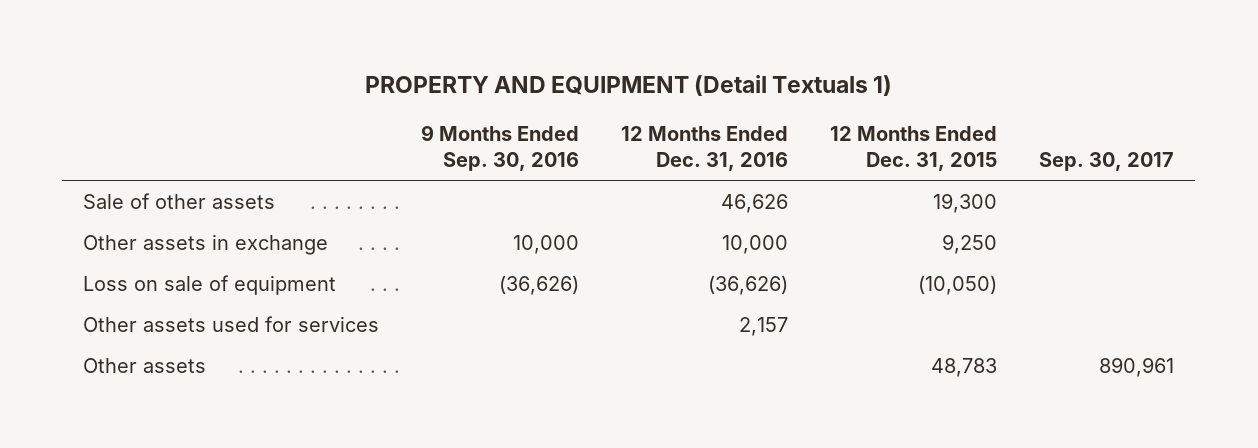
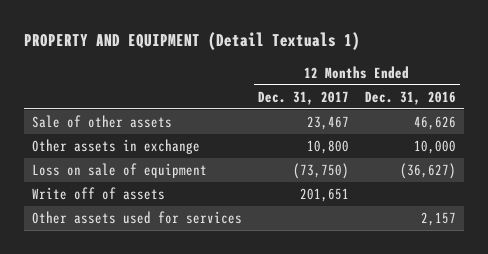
- | 9 Months Ended Sep. 30, 2016 | 12 Months Ended Dec. 31, 2016 | 12 Months Ended Dec. 31, 2015 | Sep. 30, 2017
+ | 12 Months Ended Dec. 31, 2017 | 12 Months Ended Dec. 31, 2016
- Loss on sale of equipment | (36,626) | (36,626) | (10,050) |
+ Loss on sale of equipment | (73,750) | (36,627)
+ Write off of assets | 201,651 |
- Other assets | | | 48,783 | 890,961

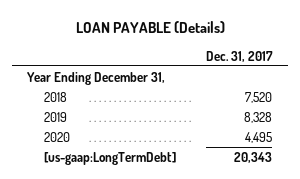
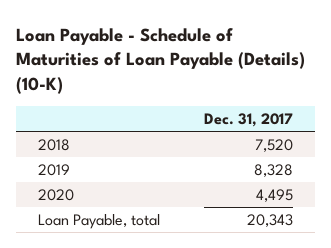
- LOAN PAYABLE (Details)
+ Loan Payable - Schedule of Maturities of Loan Payable (Details) (10-K)
- Year Ending December 31,
- [us-gaap:LongTermDebt] | 20,343
+ Loan Payable, total | 20,343

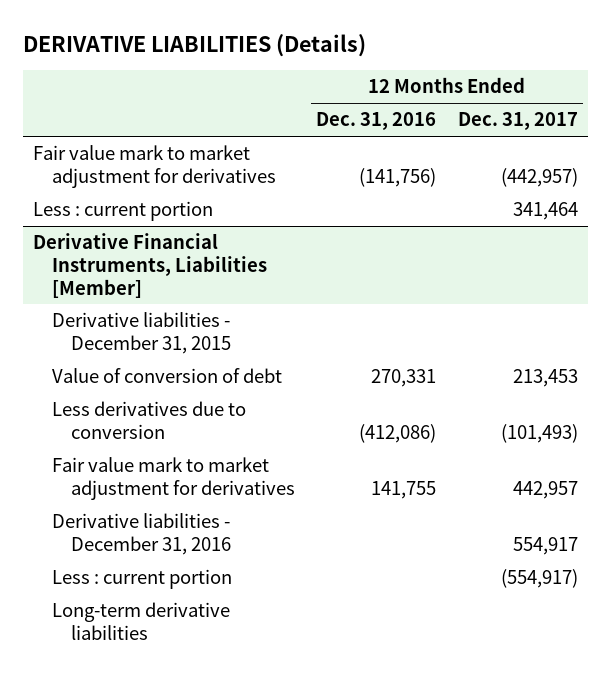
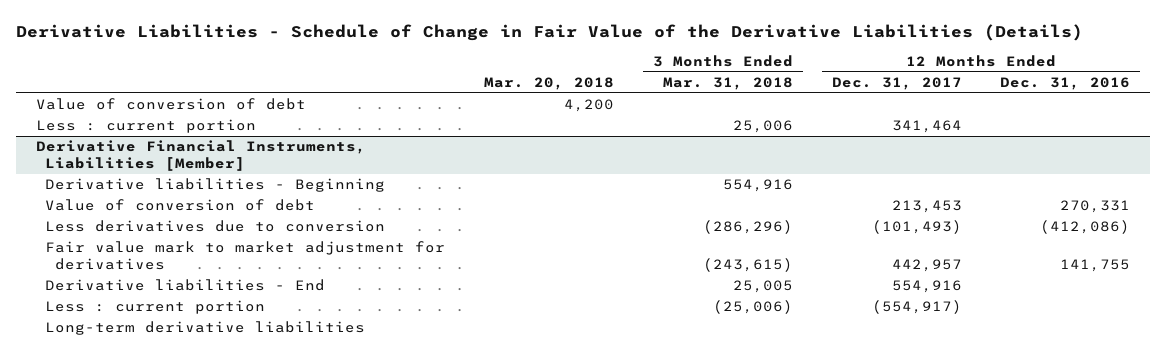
- DERIVATIVE LIABILITIES (Details)
+ Derivative Liabilities - Schedule of Change in Fair Value of the Derivative Liabilities (Details)
- | 12 Months Ended Dec. 31, 2016 | 12 Months Ended Dec. 31, 2017
+ | Mar. 20, 2018 | 3 Months Ended Mar. 31, 2018 | 12 Months Ended Dec. 31, 2017 | 12 Months Ended Dec. 31, 2016
- Fair value mark to market adjustment for derivatives | (141,756) | (442,957)
+ Value of conversion of debt | 4,200 | | |
@ Derivative Financial Instruments, Liabilities [Member]
- Derivative liabilities - December 31, 2015
+ Derivative liabilities - Beginning | | 554,916 | |
- Derivative liabilities - December 31, 2016 | | 554,917
+ Derivative liabilities - End | | 25,005 | 554,916 |

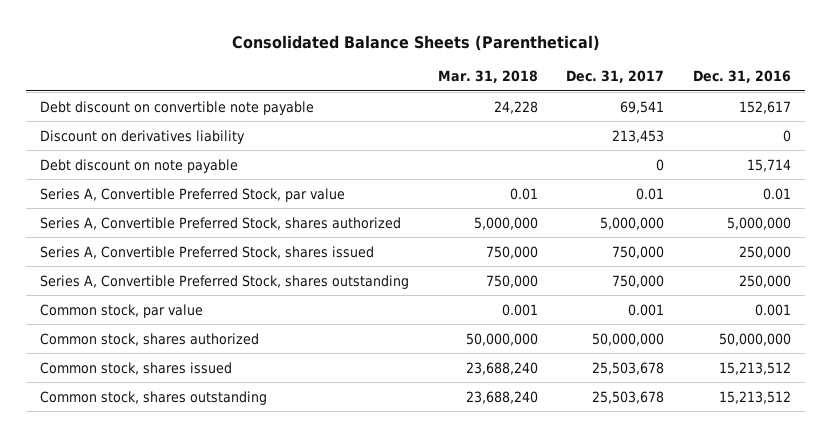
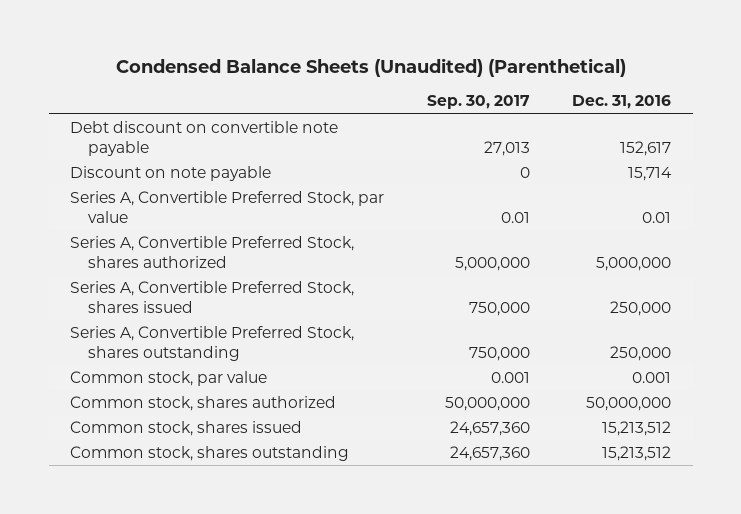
- Consolidated Balance Sheets (Parenthetical)
+ Condensed Balance Sheets (Unaudited) (Parenthetical)
- | Mar. 31, 2018 | Dec. 31, 2017 | Dec. 31, 2016
+ | Sep. 30, 2017 | Dec. 31, 2016
- Discount on derivatives liability | | 213,453 | 0
- Debt discount on note payable | | 0 | 15,714
+ Discount on note payable | 0 | 15,714

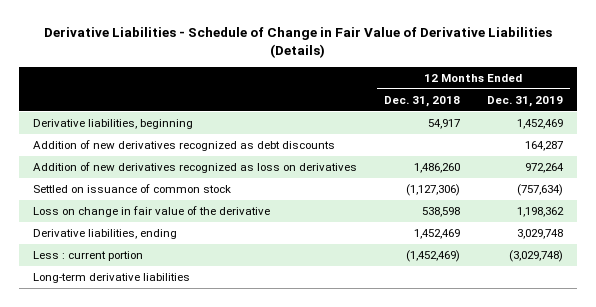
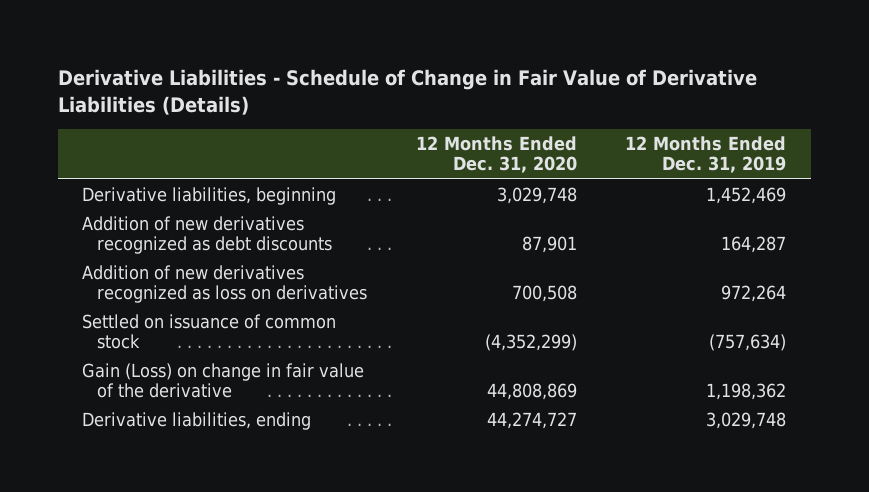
- | 12 Months Ended Dec. 31, 2018 | 12 Months Ended Dec. 31, 2019
+ | 12 Months Ended Dec. 31, 2020 | 12 Months Ended Dec. 31, 2019
- Loss on change in fair value of the derivative | 538,598 | 1,198,362
+ Gain (Loss) on change in fair value of the derivative | 44,808,869 | 1,198,362
- Less : current portion | (1,452,469) | (3,029,748)
- Long-term derivative liabilities

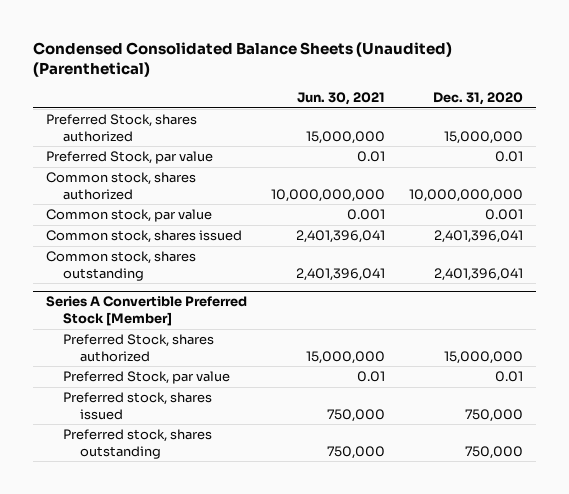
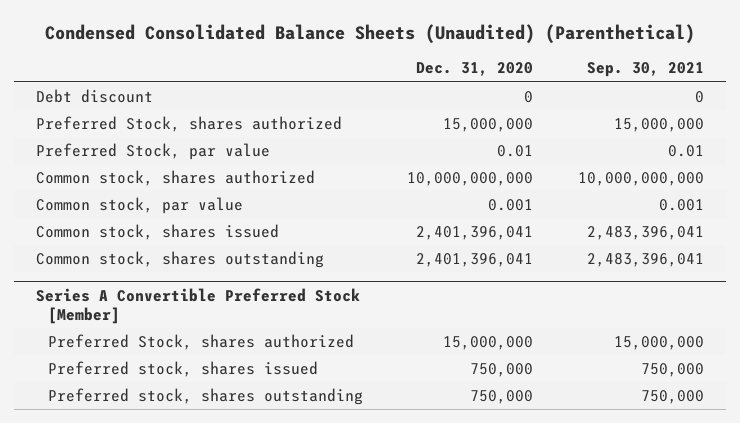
- | Jun. 30, 2021 | Dec. 31, 2020
+ | Dec. 31, 2020 | Sep. 30, 2021
+ Debt discount | 0 | 0
@ Series A Convertible Preferred Stock [Member]
- Preferred Stock, par value | 0.01 | 0.01

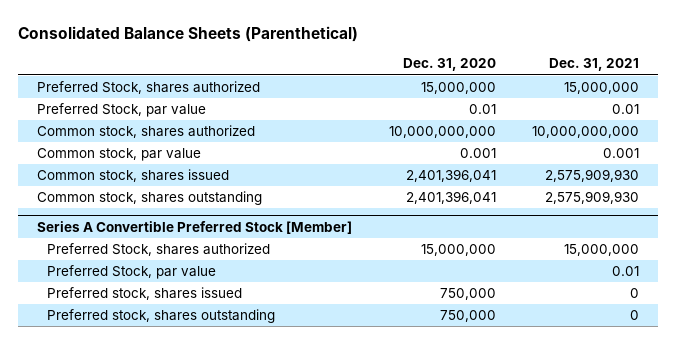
- Condensed Consolidated Balance Sheets (Unaudited) (Parenthetical)
+ Consolidated Balance Sheets (Parenthetical)
- | Dec. 31, 2020 | Sep. 30, 2021
+ | Dec. 31, 2020 | Dec. 31, 2021
- Debt discount | 0 | 0
@ Series A Convertible Preferred Stock [Member]
+ Preferred Stock, par value | | 0.01

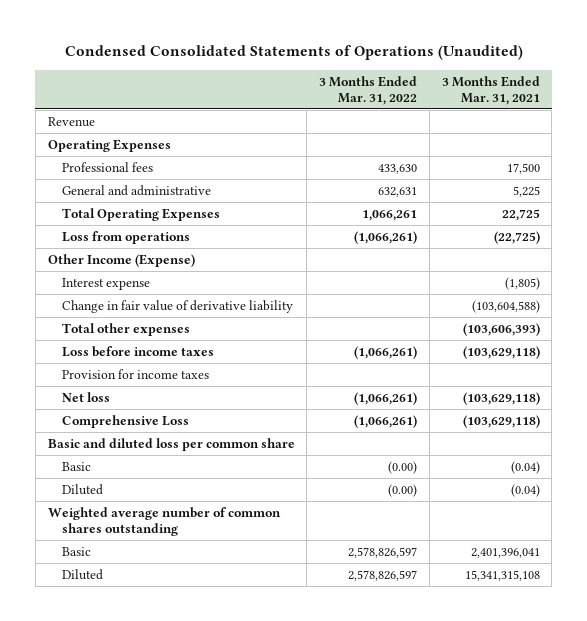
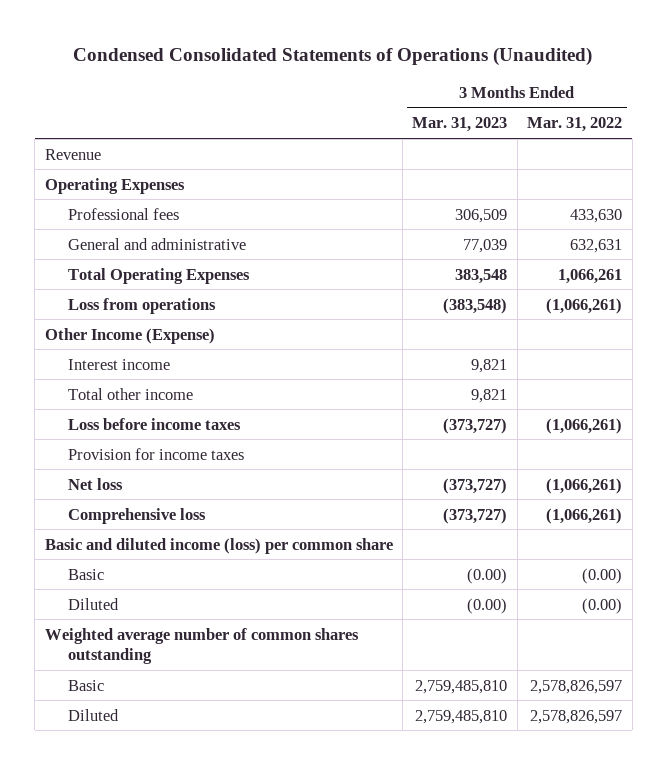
- | 3 Months Ended Mar. 31, 2022 | 3 Months Ended Mar. 31, 2021
+ | 3 Months Ended Mar. 31, 2023 | 3 Months Ended Mar. 31, 2022
- Interest expense | | (1,805)
- Change in fair value of derivative liability | | (103,604,588)
- Total other expenses | | (103,606,393)
+ Interest income | 9,821 |
+ Total other income | 9,821 |
- Comprehensive Loss | (1,066,261) | (103,629,118)
- Basic and diluted loss per common share
+ Comprehensive loss | (373,727) | (1,066,261)
+ Basic and diluted income (loss) per common share

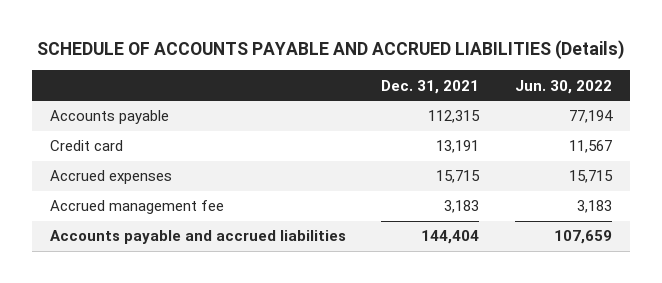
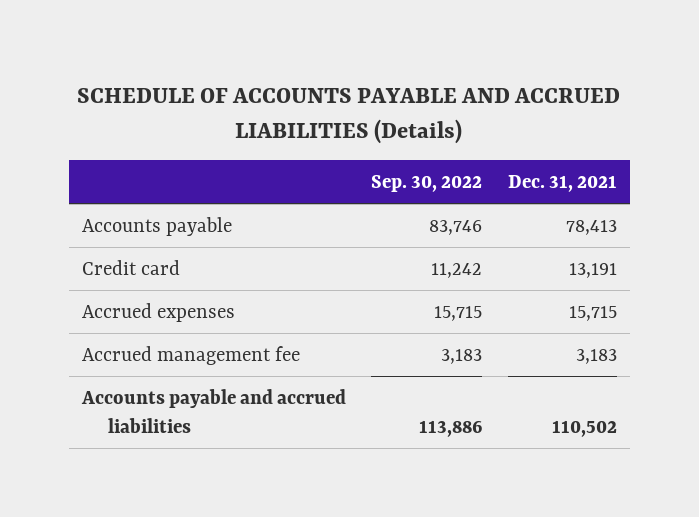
- | Dec. 31, 2021 | Jun. 30, 2022
+ | Sep. 30, 2022 | Dec. 31, 2021
- Accounts payable | 112,315 | 77,194
+ Accounts payable | 83,746 | 78,413
- Accounts payable and accrued liabilities | 144,404 | 107,659
+ Accounts payable and accrued liabilities | 113,886 | 110,502

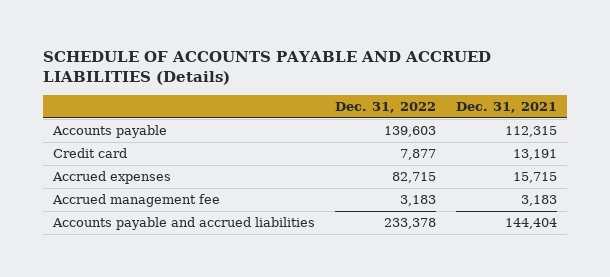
- | Sep. 30, 2022 | Dec. 31, 2021
+ | Dec. 31, 2022 | Dec. 31, 2021
- Accounts payable | 83,746 | 78,413
+ Accounts payable | 139,603 | 112,315
- Accounts payable and accrued liabilities | 113,886 | 110,502
+ Accounts payable and accrued liabilities | 233,378 | 144,404

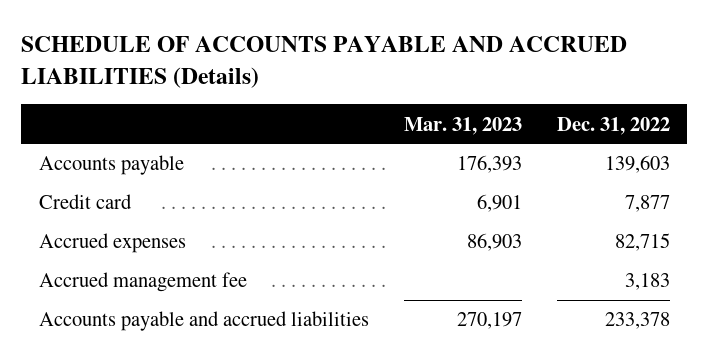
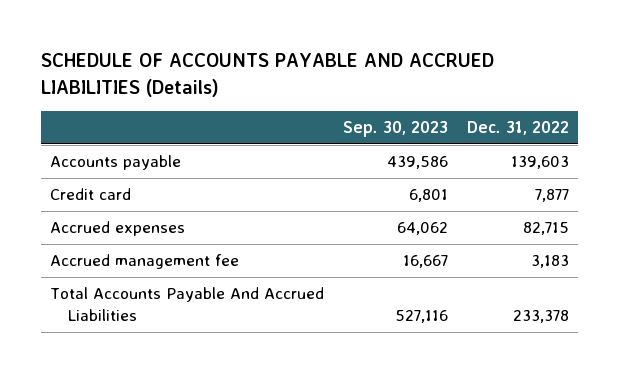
- | Mar. 31, 2023 | Dec. 31, 2022
+ | Sep. 30, 2023 | Dec. 31, 2022
- Accounts payable and accrued liabilities | 270,197 | 233,378
+ Total Accounts Payable And Accrued Liabilities | 527,116 | 233,378

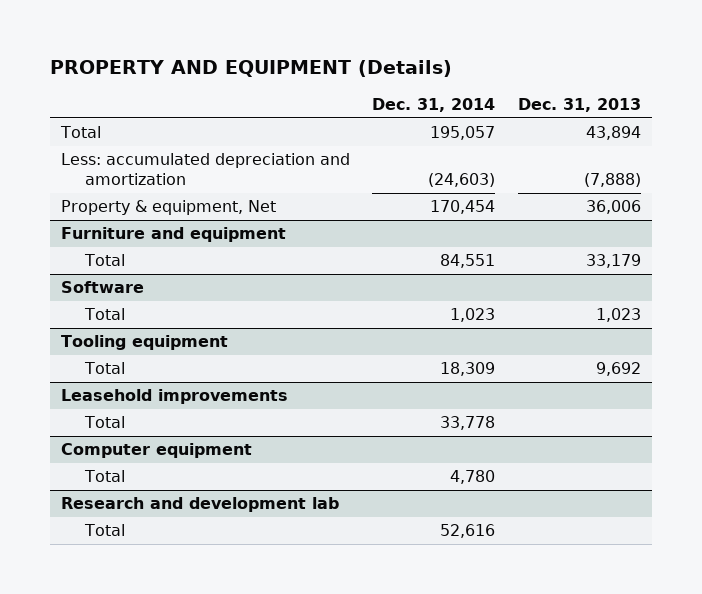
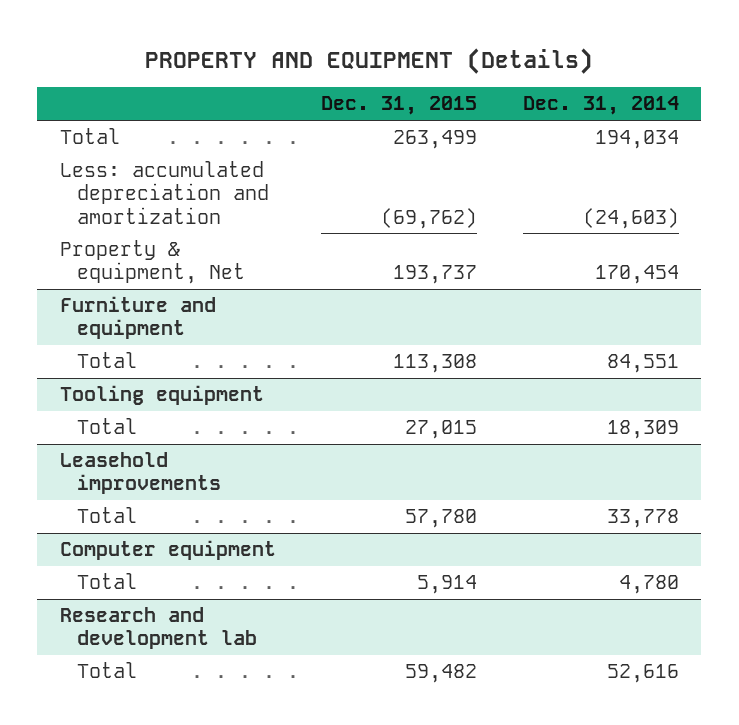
- | Dec. 31, 2014 | Dec. 31, 2013
+ | Dec. 31, 2015 | Dec. 31, 2014
- Total | 195,057 | 43,894
+ Total | 263,499 | 194,034
- Software
- Total | 1,023 | 1,023

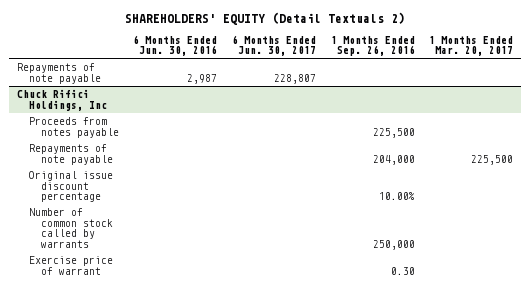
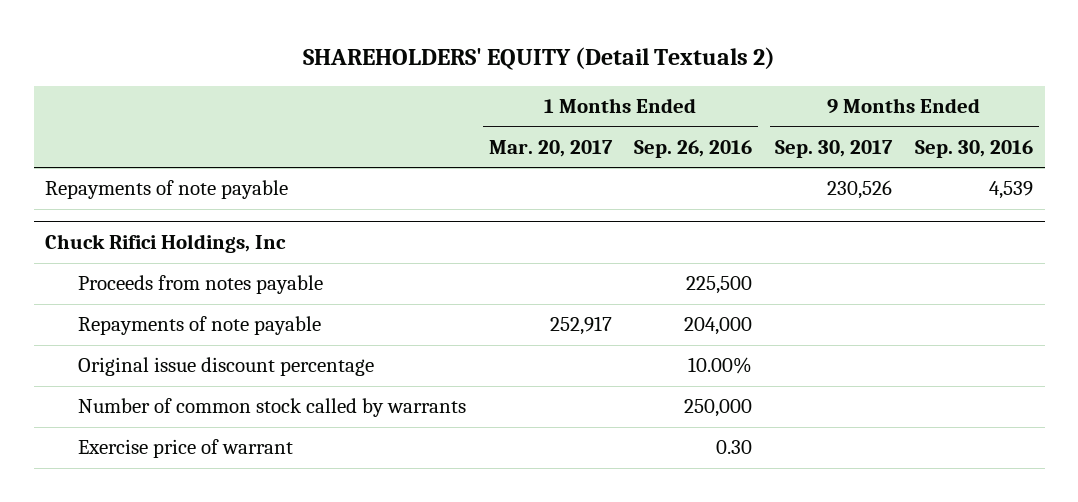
- | 6 Months Ended Jun. 30, 2016 | 6 Months Ended Jun. 30, 2017 | 1 Months Ended Sep. 26, 2016 | 1 Months Ended Mar. 20, 2017
+ | 1 Months Ended Mar. 20, 2017 | 1 Months Ended Sep. 26, 2016 | 9 Months Ended Sep. 30, 2017 | 9 Months Ended Sep. 30, 2016
@ Chuck Rifici Holdings, Inc
- Repayments of note payable | | | 204,000 | 225,500
+ Repayments of note payable | 252,917 | 204,000 | |

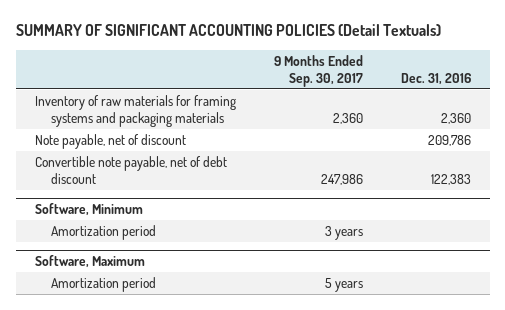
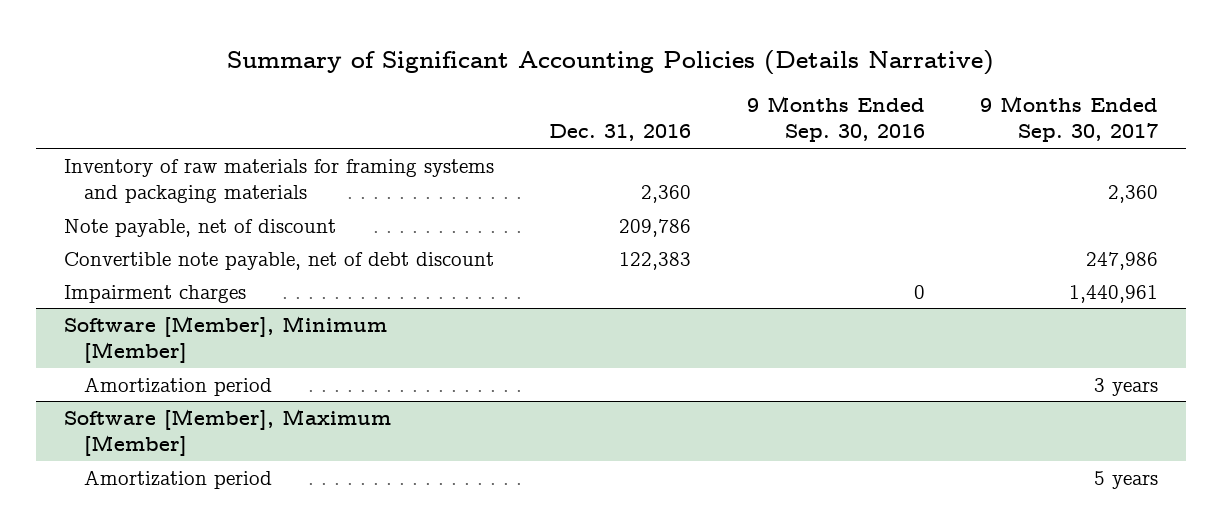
- SUMMARY OF SIGNIFICANT ACCOUNTING POLICIES (Detail Textuals)
+ Summary of Significant Accounting Policies (Details Narrative)
- | 9 Months Ended Sep. 30, 2017 | Dec. 31, 2016
+ | Dec. 31, 2016 | 9 Months Ended Sep. 30, 2016 | 9 Months Ended Sep. 30, 2017
- Software, Minimum
+ Impairment charges | | 0 | 1,440,961
+ Software [Member], Minimum [Member]
- Software, Maximum
+ Software [Member], Maximum [Member]

